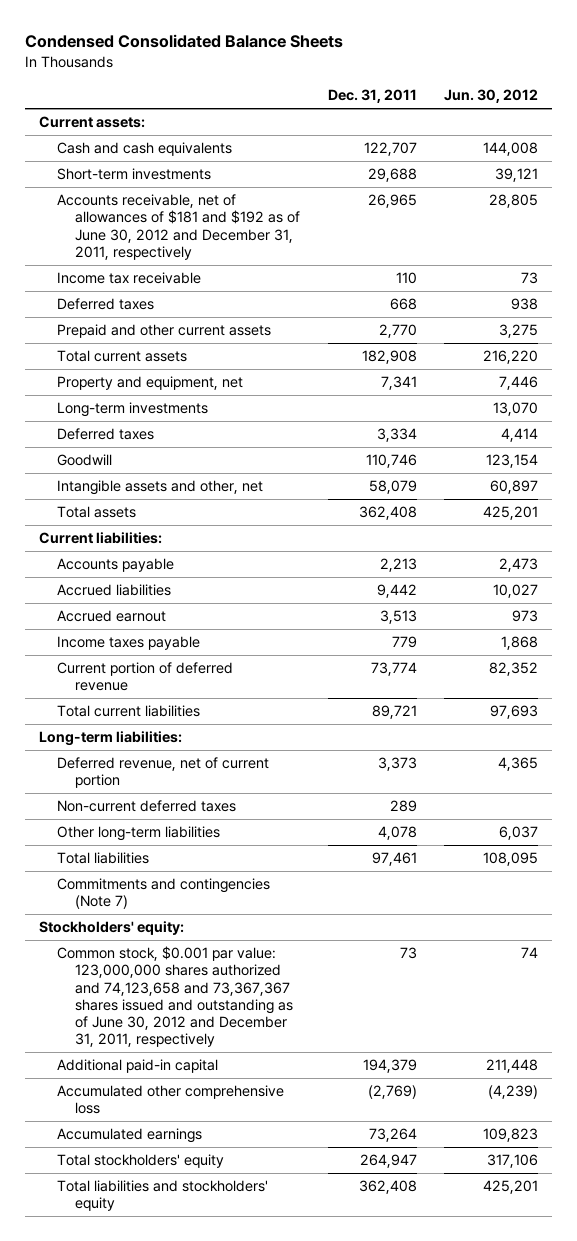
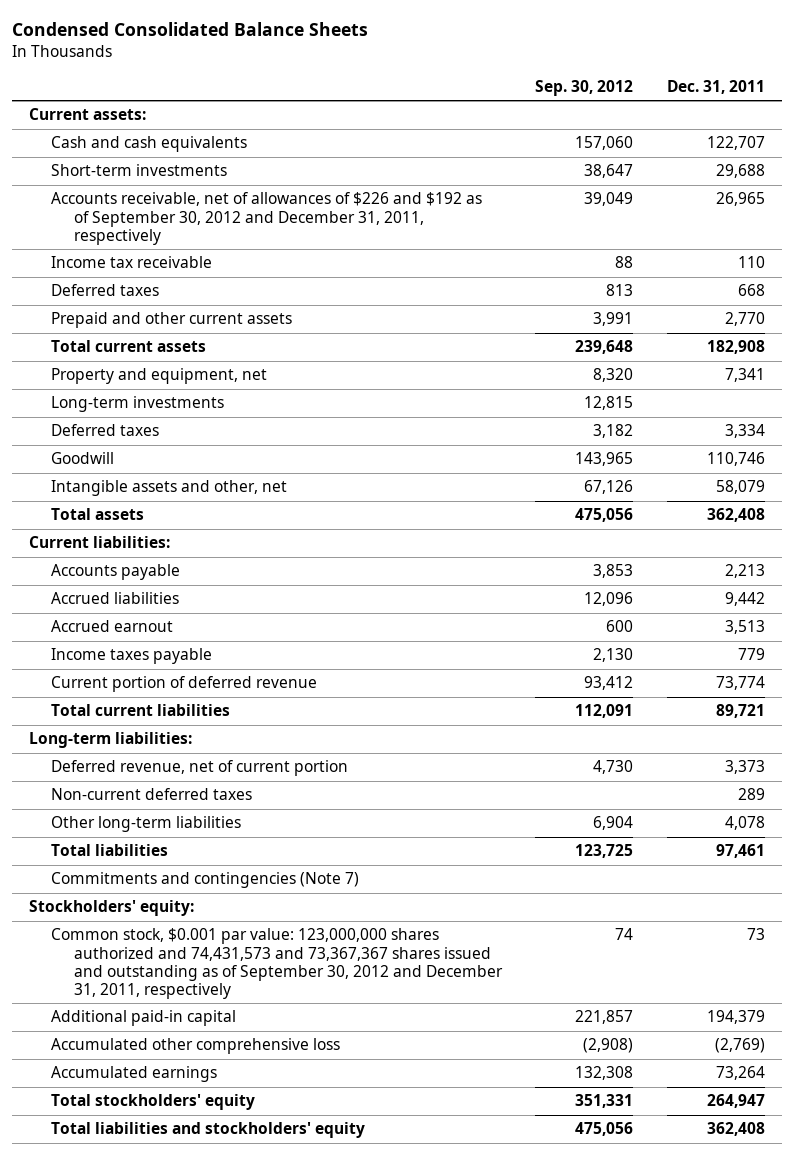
- | Dec. 31, 2011 | Jun. 30, 2012
+ | Sep. 30, 2012 | Dec. 31, 2011
- Accounts receivable, net of allowances of $181 and $192 as of June 30, 2012 and December 31, 2011, respectively | 26,965 | 28,805
+ Accounts receivable, net of allowances of $226 and $192 as of September 30, 2012 and December 31, 2011, respectively | 39,049 | 26,965
- Common stock, $0.001 par value: 123,000,000 shares authorized and 74,123,658 and 73,367,367 shares issued and outstanding as of June 30, 2012 and December 31, 2011, respectively | 73 | 74
+ Common stock, $0.001 par value: 123,000,000 shares authorized and 74,431,573 and 73,367,367 shares issued and outstanding as of September 30, 2012 and December 31, 2011, respectively | 74 | 73

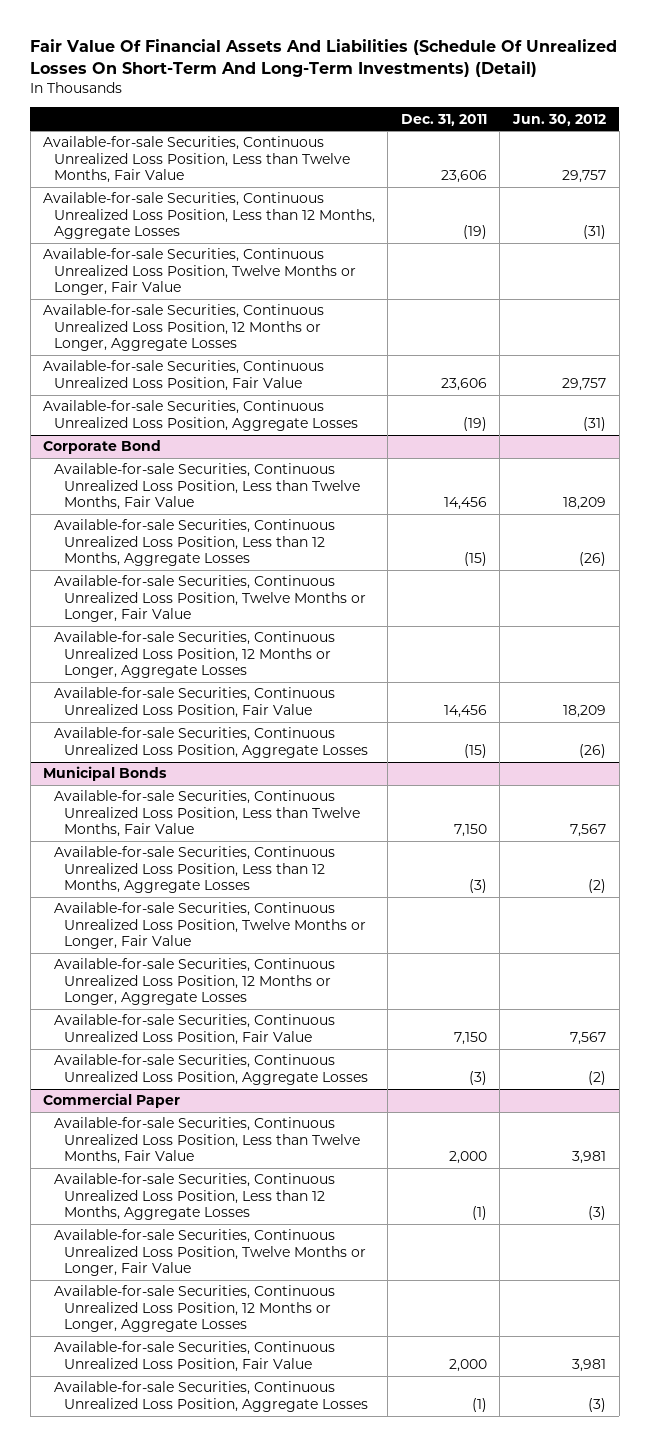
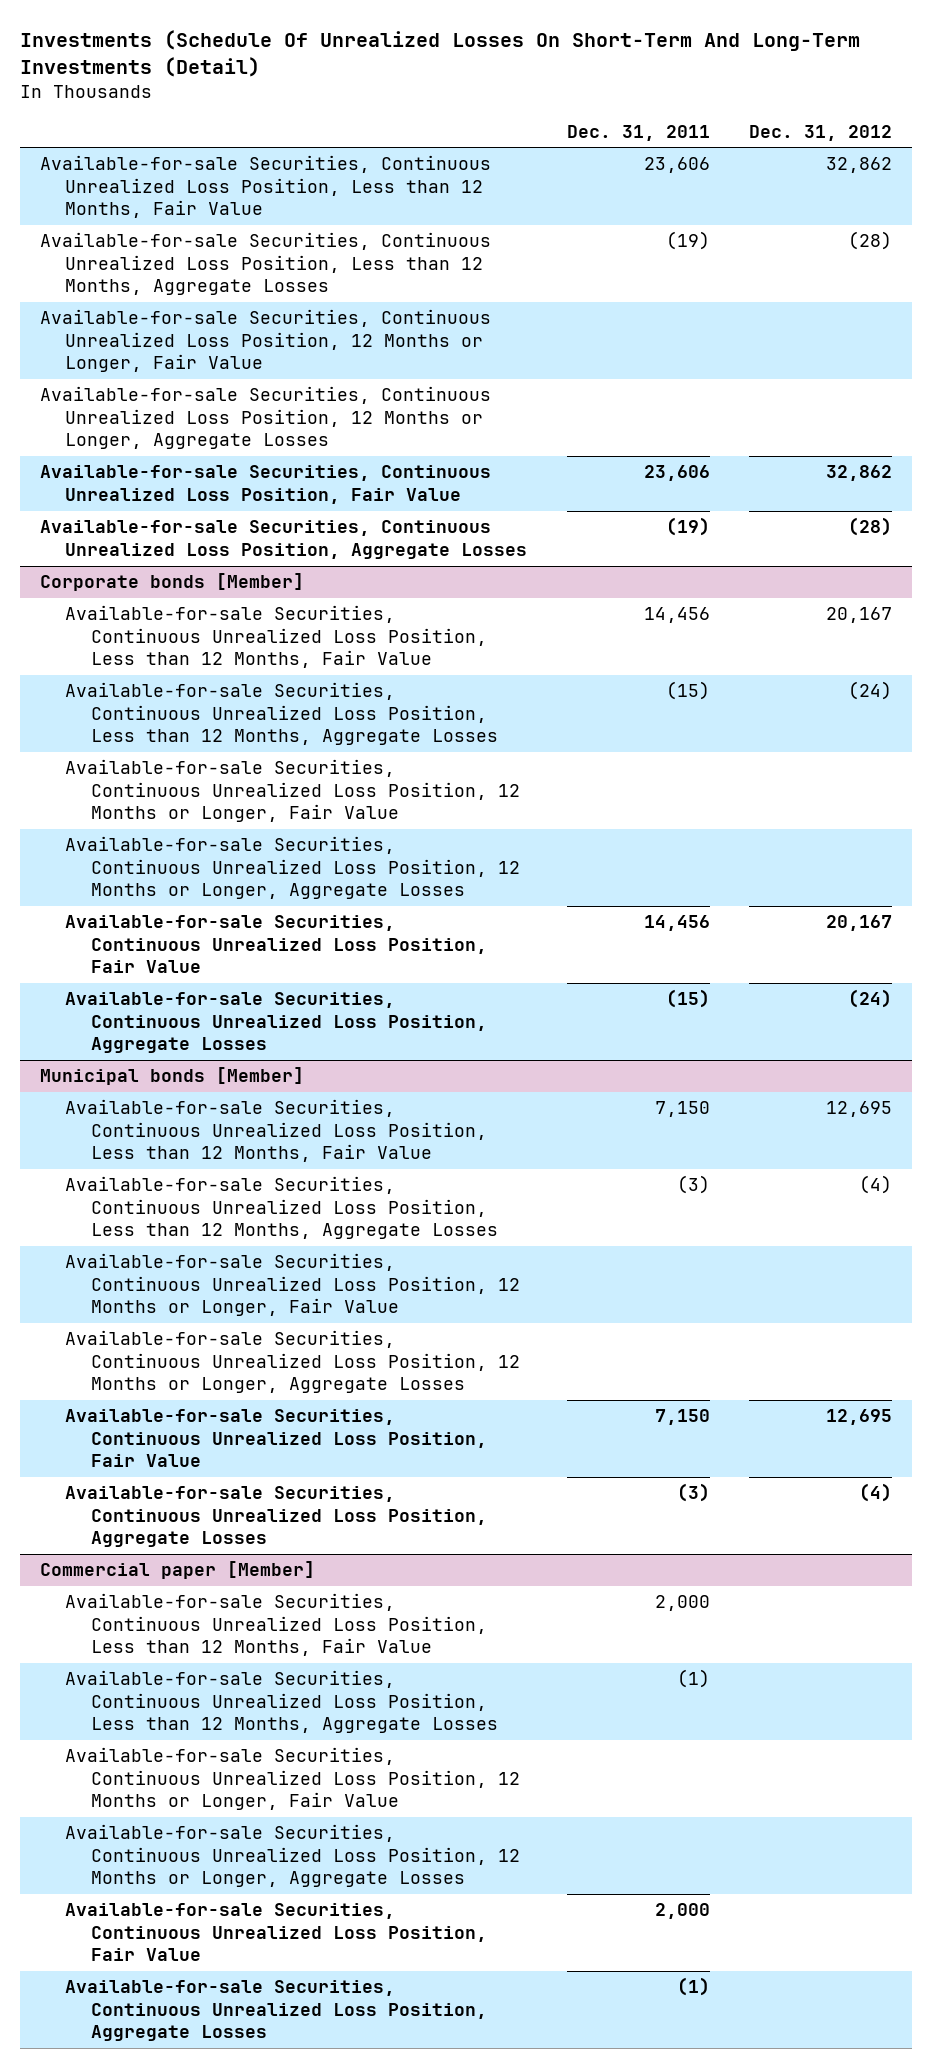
- Fair Value Of Financial Assets And Liabilities (Schedule Of Unrealized Losses On Short-Term And Long-Term Investments) (Detail)
+ Investments (Schedule Of Unrealized Losses On Short-Term And Long-Term Investments (Detail)
- | Dec. 31, 2011 | Jun. 30, 2012
+ | Dec. 31, 2011 | Dec. 31, 2012
- Available-for-sale Securities, Continuous Unrealized Loss Position, Less than Twelve Months, Fair Value | 23,606 | 29,757
+ Available-for-sale Securities, Continuous Unrealized Loss Position, Less than 12 Months, Fair Value | 23,606 | 32,862
- Available-for-sale Securities, Continuous Unrealized Loss Position, Twelve Months or Longer, Fair Value
+ Available-for-sale Securities, Continuous Unrealized Loss Position, 12 Months or Longer, Fair Value
- Corporate Bond
- Available-for-sale Securities, Continuous Unrealized Loss Position, Less than Twelve Months, Fair Value | 14,456 | 18,209
+ Corporate bonds [Member]
+ Available-for-sale Securities, Continuous Unrealized Loss Position, Less than 12 Months, Fair Value | 14,456 | 20,167
- Available-for-sale Securities, Continuous Unrealized Loss Position, Twelve Months or Longer, Fair Value
+ Available-for-sale Securities, Continuous Unrealized Loss Position, 12 Months or Longer, Fair Value
- Municipal Bonds
- Available-for-sale Securities, Continuous Unrealized Loss Position, Less than Twelve Months, Fair Value | 7,150 | 7,567
+ Municipal bonds [Member]
+ Available-for-sale Securities, Continuous Unrealized Loss Position, Less than 12 Months, Fair Value | 7,150 | 12,695
- Available-for-sale Securities, Continuous Unrealized Loss Position, Twelve Months or Longer, Fair Value
+ Available-for-sale Securities, Continuous Unrealized Loss Position, 12 Months or Longer, Fair Value
- Commercial Paper
- Available-for-sale Securities, Continuous Unrealized Loss Position, Less than Twelve Months, Fair Value | 2,000 | 3,981
+ Commercial paper [Member]
+ Available-for-sale Securities, Continuous Unrealized Loss Position, Less than 12 Months, Fair Value | 2,000 |
- Available-for-sale Securities, Continuous Unrealized Loss Position, Twelve Months or Longer, Fair Value
+ Available-for-sale Securities, Continuous Unrealized Loss Position, 12 Months or Longer, Fair Value

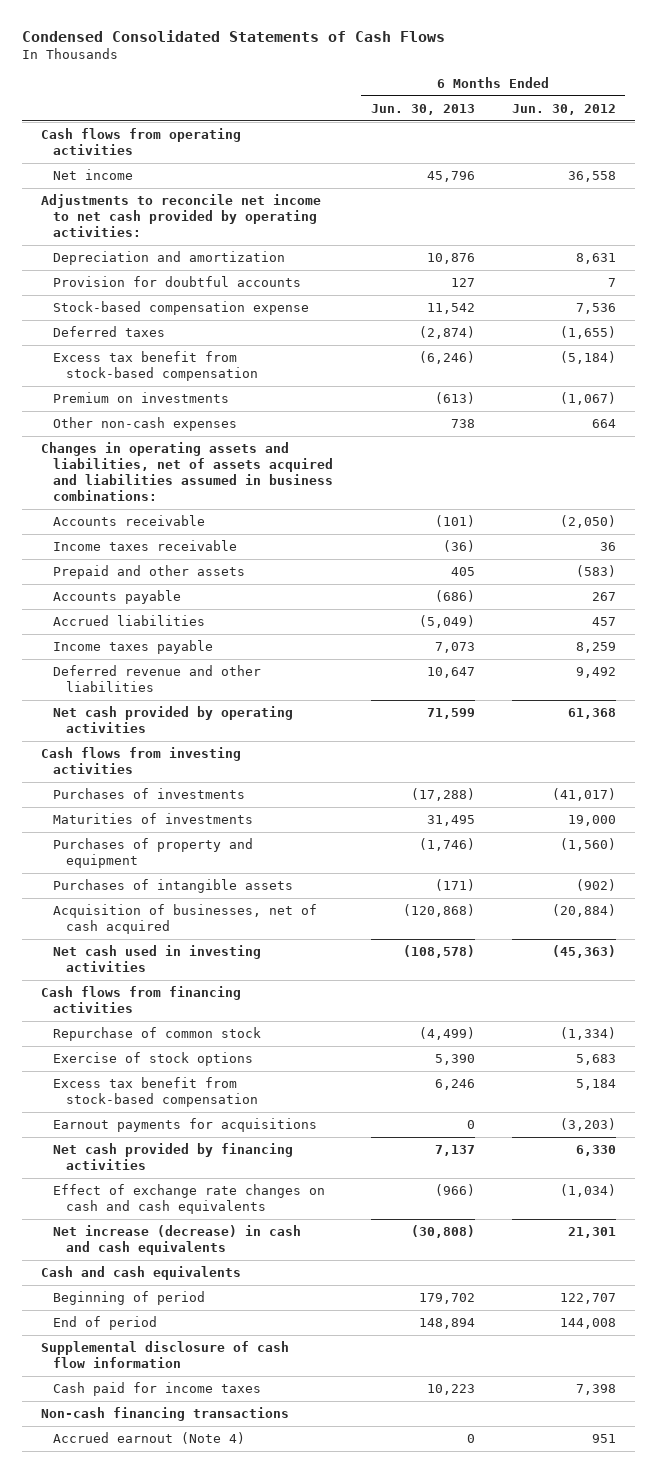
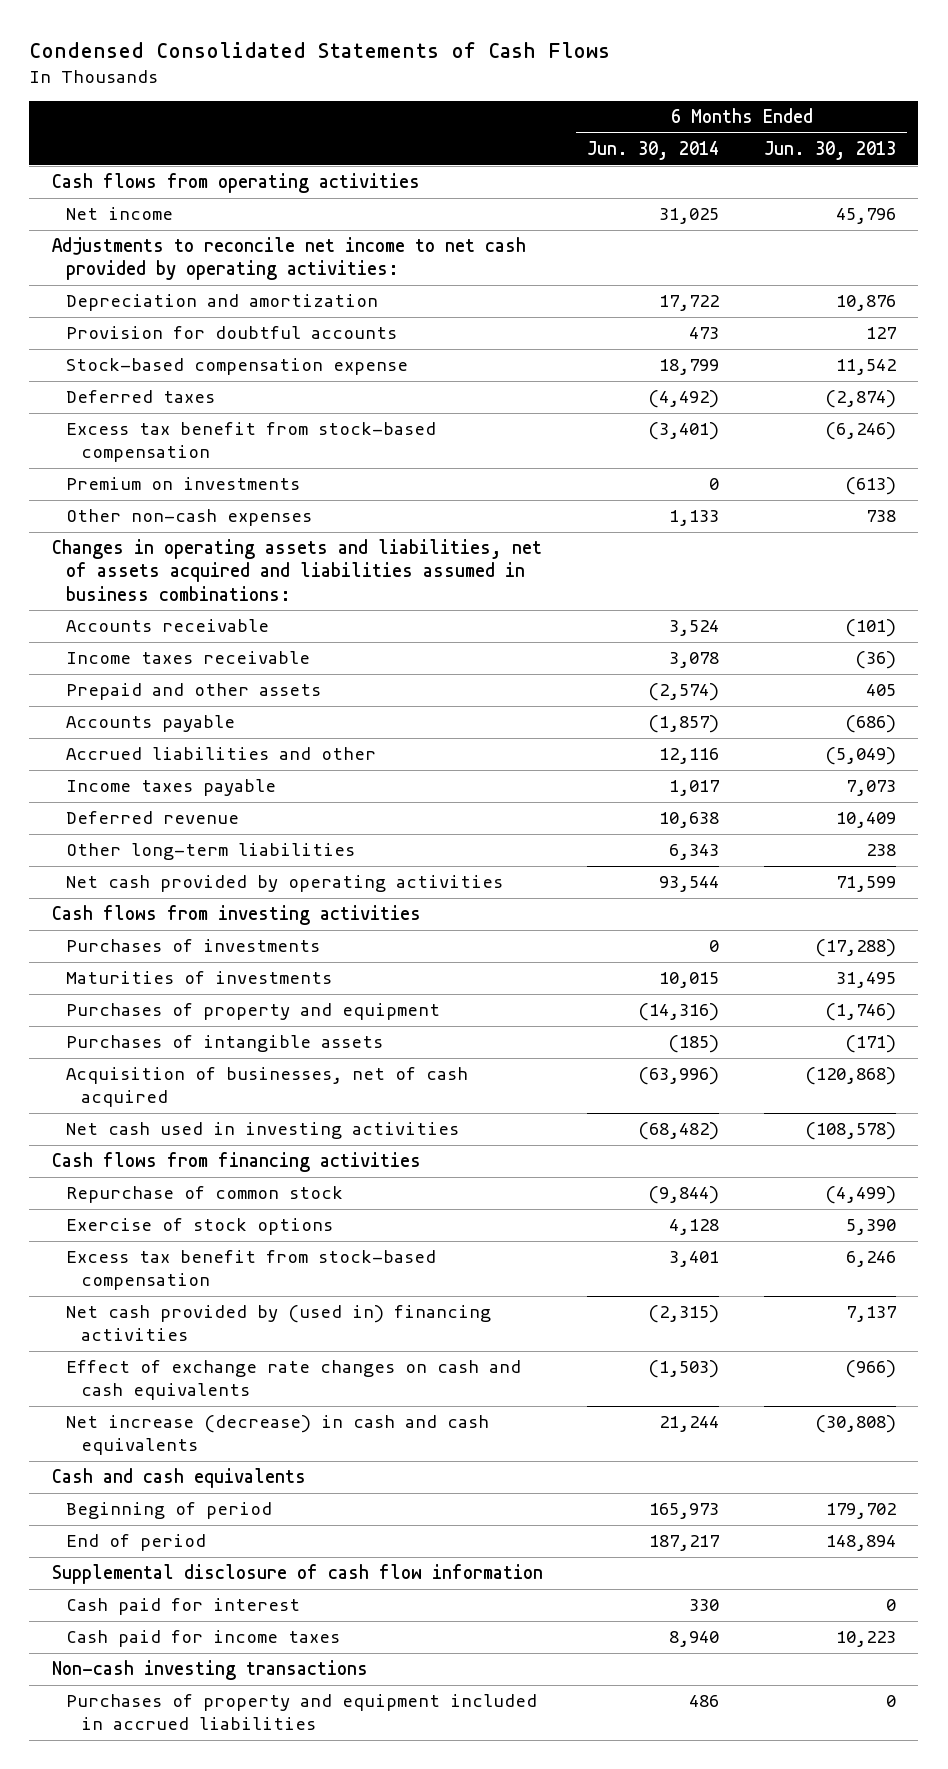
- | 6 Months Ended Jun. 30, 2013 | 6 Months Ended Jun. 30, 2012
+ | 6 Months Ended Jun. 30, 2014 | 6 Months Ended Jun. 30, 2013
- Accrued liabilities | (5,049) | 457
+ Accrued liabilities and other | 12,116 | (5,049)
- Deferred revenue and other liabilities | 10,647 | 9,492
+ Deferred revenue | 10,638 | 10,409
+ Other long-term liabilities | 6,343 | 238
- Earnout payments for acquisitions | 0 | (3,203)
- Net cash provided by financing activities | 7,137 | 6,330
+ Net cash provided by (used in) financing activities | (2,315) | 7,137
+ Cash paid for interest | 330 | 0
- Non-cash financing transactions
- Accrued earnout (Note 4) | 0 | 951
+ Non-cash investing transactions
+ Purchases of property and equipment included in accrued liabilities | 486 | 0

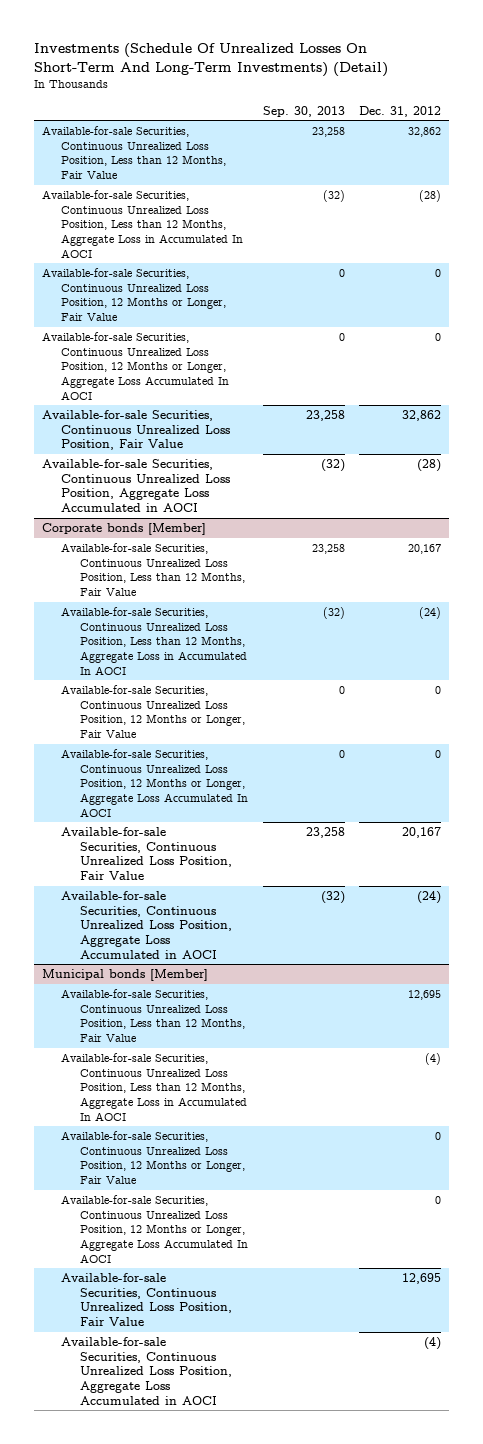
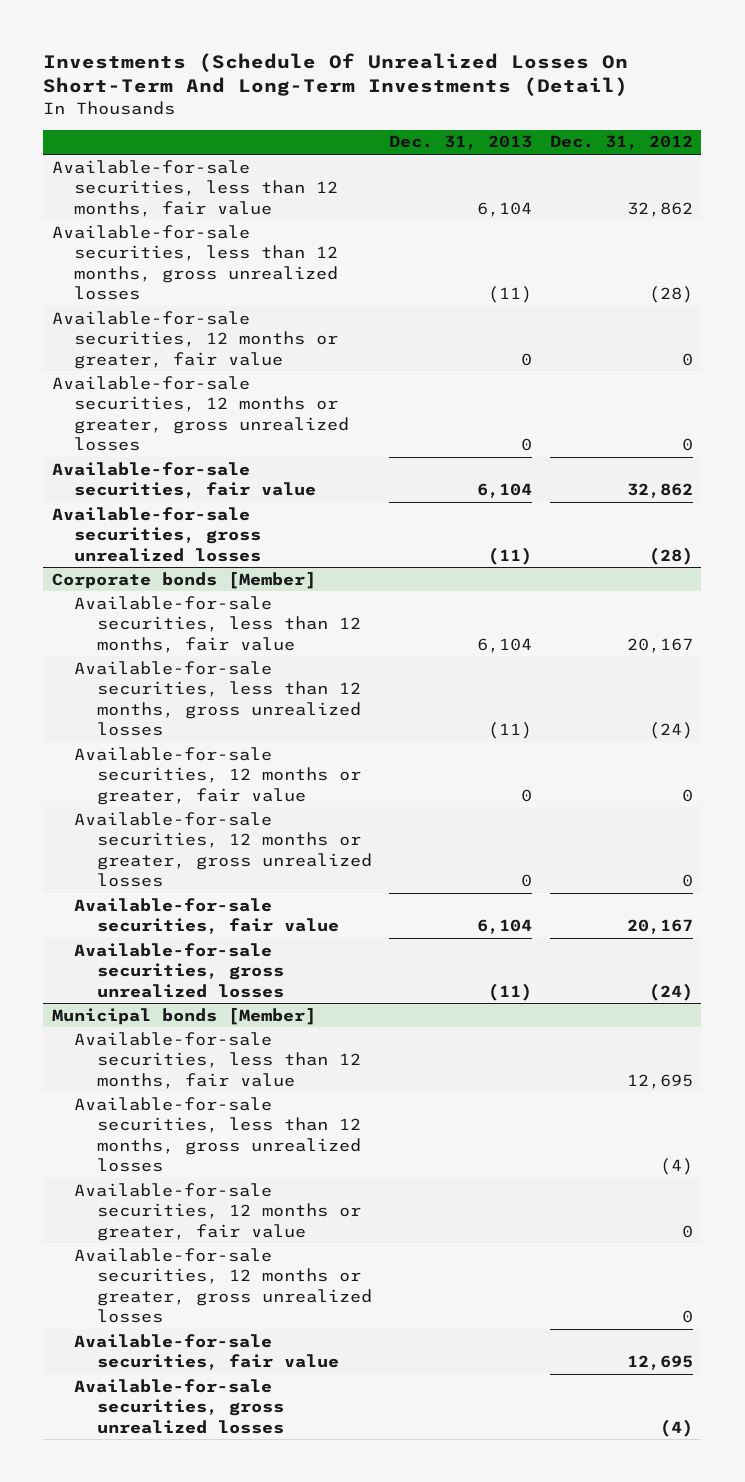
- Investments (Schedule Of Unrealized Losses On Short-Term And Long-Term Investments) (Detail)
+ Investments (Schedule Of Unrealized Losses On Short-Term And Long-Term Investments (Detail)
- | Sep. 30, 2013 | Dec. 31, 2012
+ | Dec. 31, 2013 | Dec. 31, 2012
- Available-for-sale Securities, Continuous Unrealized Loss Position, Less than 12 Months, Fair Value | 23,258 | 32,862
- Available-for-sale Securities, Continuous Unrealized Loss Position, Less than 12 Months, Aggregate Loss in Accumulated In AOCI | (32) | (28)
- Available-for-sale Securities, Continuous Unrealized Loss Position, 12 Months or Longer, Fair Value | 0 | 0
- Available-for-sale Securities, Continuous Unrealized Loss Position, 12 Months or Longer, Aggregate Loss Accumulated In AOCI | 0 | 0
- Available-for-sale Securities, Continuous Unrealized Loss Position, Fair Value | 23,258 | 32,862
- Available-for-sale Securities, Continuous Unrealized Loss Position, Aggregate Loss Accumulated in AOCI | (32) | (28)
+ Available-for-sale securities, less than 12 months, fair value | 6,104 | 32,862
+ Available-for-sale securities, less than 12 months, gross unrealized losses | (11) | (28)
+ Available-for-sale securities, 12 months or greater, fair value | 0 | 0
+ Available-for-sale securities, 12 months or greater, gross unrealized losses | 0 | 0
+ Available-for-sale securities, fair value | 6,104 | 32,862
+ Available-for-sale securities, gross unrealized losses | (11) | (28)
@ Corporate bonds [Member]
- Available-for-sale Securities, Continuous Unrealized Loss Position, Less than 12 Months, Fair Value | 23,258 | 20,167
- Available-for-sale Securities, Continuous Unrealized Loss Position, Less than 12 Months, Aggregate Loss in Accumulated In AOCI | (32) | (24)
- Available-for-sale Securities, Continuous Unrealized Loss Position, 12 Months or Longer, Fair Value | 0 | 0
- Available-for-sale Securities, Continuous Unrealized Loss Position, 12 Months or Longer, Aggregate Loss Accumulated In AOCI | 0 | 0
- Available-for-sale Securities, Continuous Unrealized Loss Position, Fair Value | 23,258 | 20,167
- Available-for-sale Securities, Continuous Unrealized Loss Position, Aggregate Loss Accumulated in AOCI | (32) | (24)
+ Available-for-sale securities, less than 12 months, fair value | 6,104 | 20,167
+ Available-for-sale securities, less than 12 months, gross unrealized losses | (11) | (24)
+ Available-for-sale securities, 12 months or greater, fair value | 0 | 0
+ Available-for-sale securities, 12 months or greater, gross unrealized losses | 0 | 0
+ Available-for-sale securities, fair value | 6,104 | 20,167
+ Available-for-sale securities, gross unrealized losses | (11) | (24)
@ Municipal bonds [Member]
- Available-for-sale Securities, Continuous Unrealized Loss Position, Less than 12 Months, Fair Value | | 12,695
- Available-for-sale Securities, Continuous Unrealized Loss Position, Less than 12 Months, Aggregate Loss in Accumulated In AOCI | | (4)
- Available-for-sale Securities, Continuous Unrealized Loss Position, 12 Months or Longer, Fair Value | | 0
- Available-for-sale Securities, Continuous Unrealized Loss Position, 12 Months or Longer, Aggregate Loss Accumulated In AOCI | | 0
- Available-for-sale Securities, Continuous Unrealized Loss Position, Fair Value | | 12,695
- Available-for-sale Securities, Continuous Unrealized Loss Position, Aggregate Loss Accumulated in AOCI | | (4)
+ Available-for-sale securities, less than 12 months, fair value | | 12,695
+ Available-for-sale securities, less than 12 months, gross unrealized losses | | (4)
+ Available-for-sale securities, 12 months or greater, fair value | | 0
+ Available-for-sale securities, 12 months or greater, gross unrealized losses | | 0
+ Available-for-sale securities, fair value | | 12,695
+ Available-for-sale securities, gross unrealized losses | | (4)

